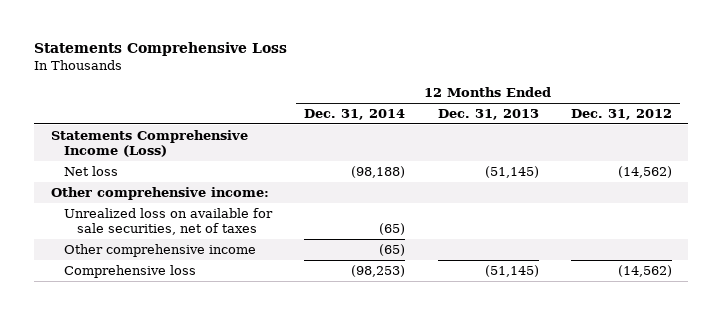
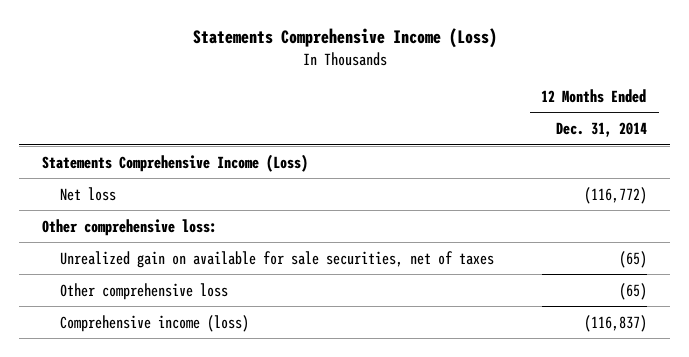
- Statements Comprehensive Loss
+ Statements Comprehensive Income (Loss)
- | 12 Months Ended Dec. 31, 2014 | 12 Months Ended Dec. 31, 2013 | 12 Months Ended Dec. 31, 2012
+ | 12 Months Ended Dec. 31, 2014
- Net loss | (98,188) | (51,145) | (14,562)
- Other comprehensive income:
- Unrealized loss on available for sale securities, net of taxes | (65) | |
- Other comprehensive income | (65) | |
- Comprehensive loss | (98,253) | (51,145) | (14,562)
+ Net loss | (116,772)
+ Other comprehensive loss:
+ Unrealized gain on available for sale securities, net of taxes | (65)
+ Other comprehensive loss | (65)
+ Comprehensive income (loss) | (116,837)

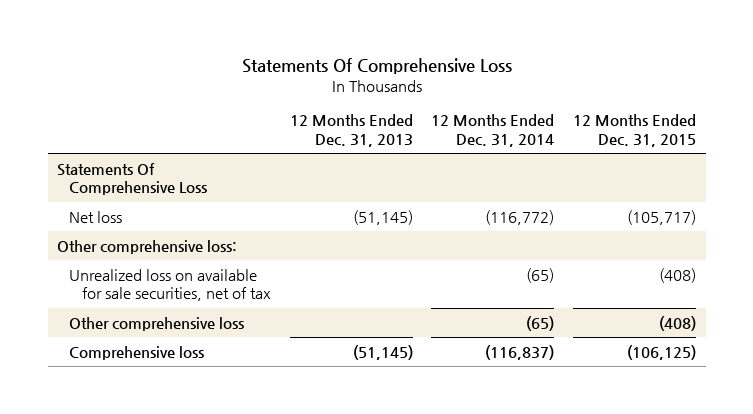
- Statements Comprehensive Income (Loss)
+ Statements Of Comprehensive Loss
- | 12 Months Ended Dec. 31, 2014
+ | 12 Months Ended Dec. 31, 2013 | 12 Months Ended Dec. 31, 2014 | 12 Months Ended Dec. 31, 2015
- Statements Comprehensive Income (Loss)
+ Statements Of Comprehensive Loss
- Unrealized gain on available for sale securities, net of taxes | (65)
+ Unrealized loss on available for sale securities, net of tax | | (65) | (408)
- Comprehensive income (loss) | (116,837)
+ Comprehensive loss | (51,145) | (116,837) | (106,125)

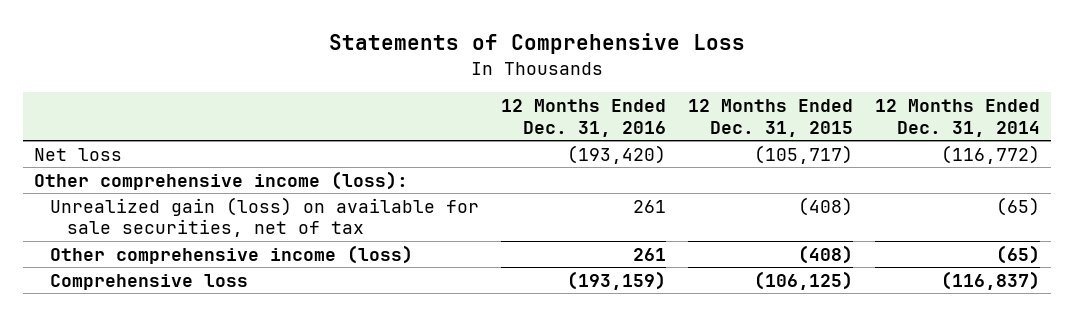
- Statements Of Comprehensive Loss
+ Statements of Comprehensive Loss
- | 12 Months Ended Dec. 31, 2013 | 12 Months Ended Dec. 31, 2014 | 12 Months Ended Dec. 31, 2015
+ | 12 Months Ended Dec. 31, 2016 | 12 Months Ended Dec. 31, 2015 | 12 Months Ended Dec. 31, 2014
- Statements Of Comprehensive Loss
- Other comprehensive loss:
- Unrealized loss on available for sale securities, net of tax | | (65) | (408)
- Other comprehensive loss | | (65) | (408)
+ Other comprehensive income (loss):
+ Unrealized gain (loss) on available for sale securities, net of tax | 261 | (408) | (65)
+ Other comprehensive income (loss) | 261 | (408) | (65)

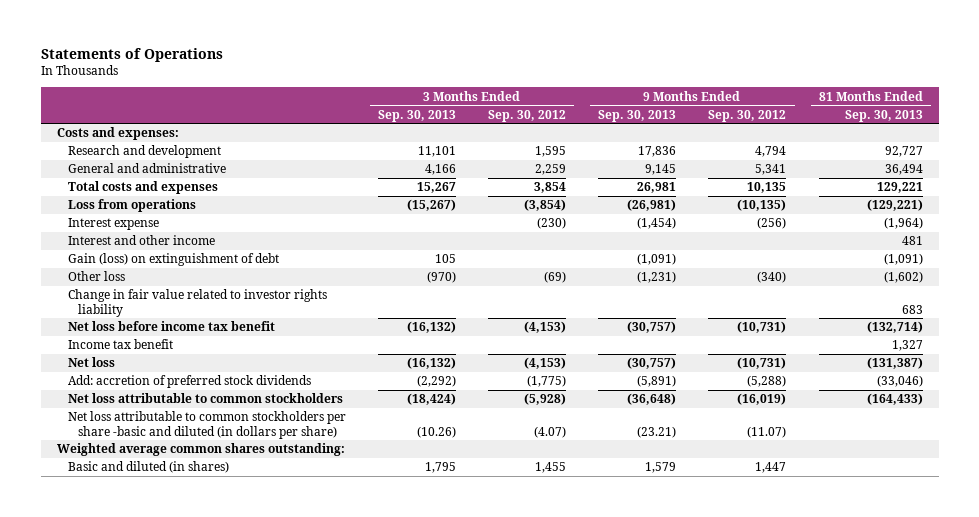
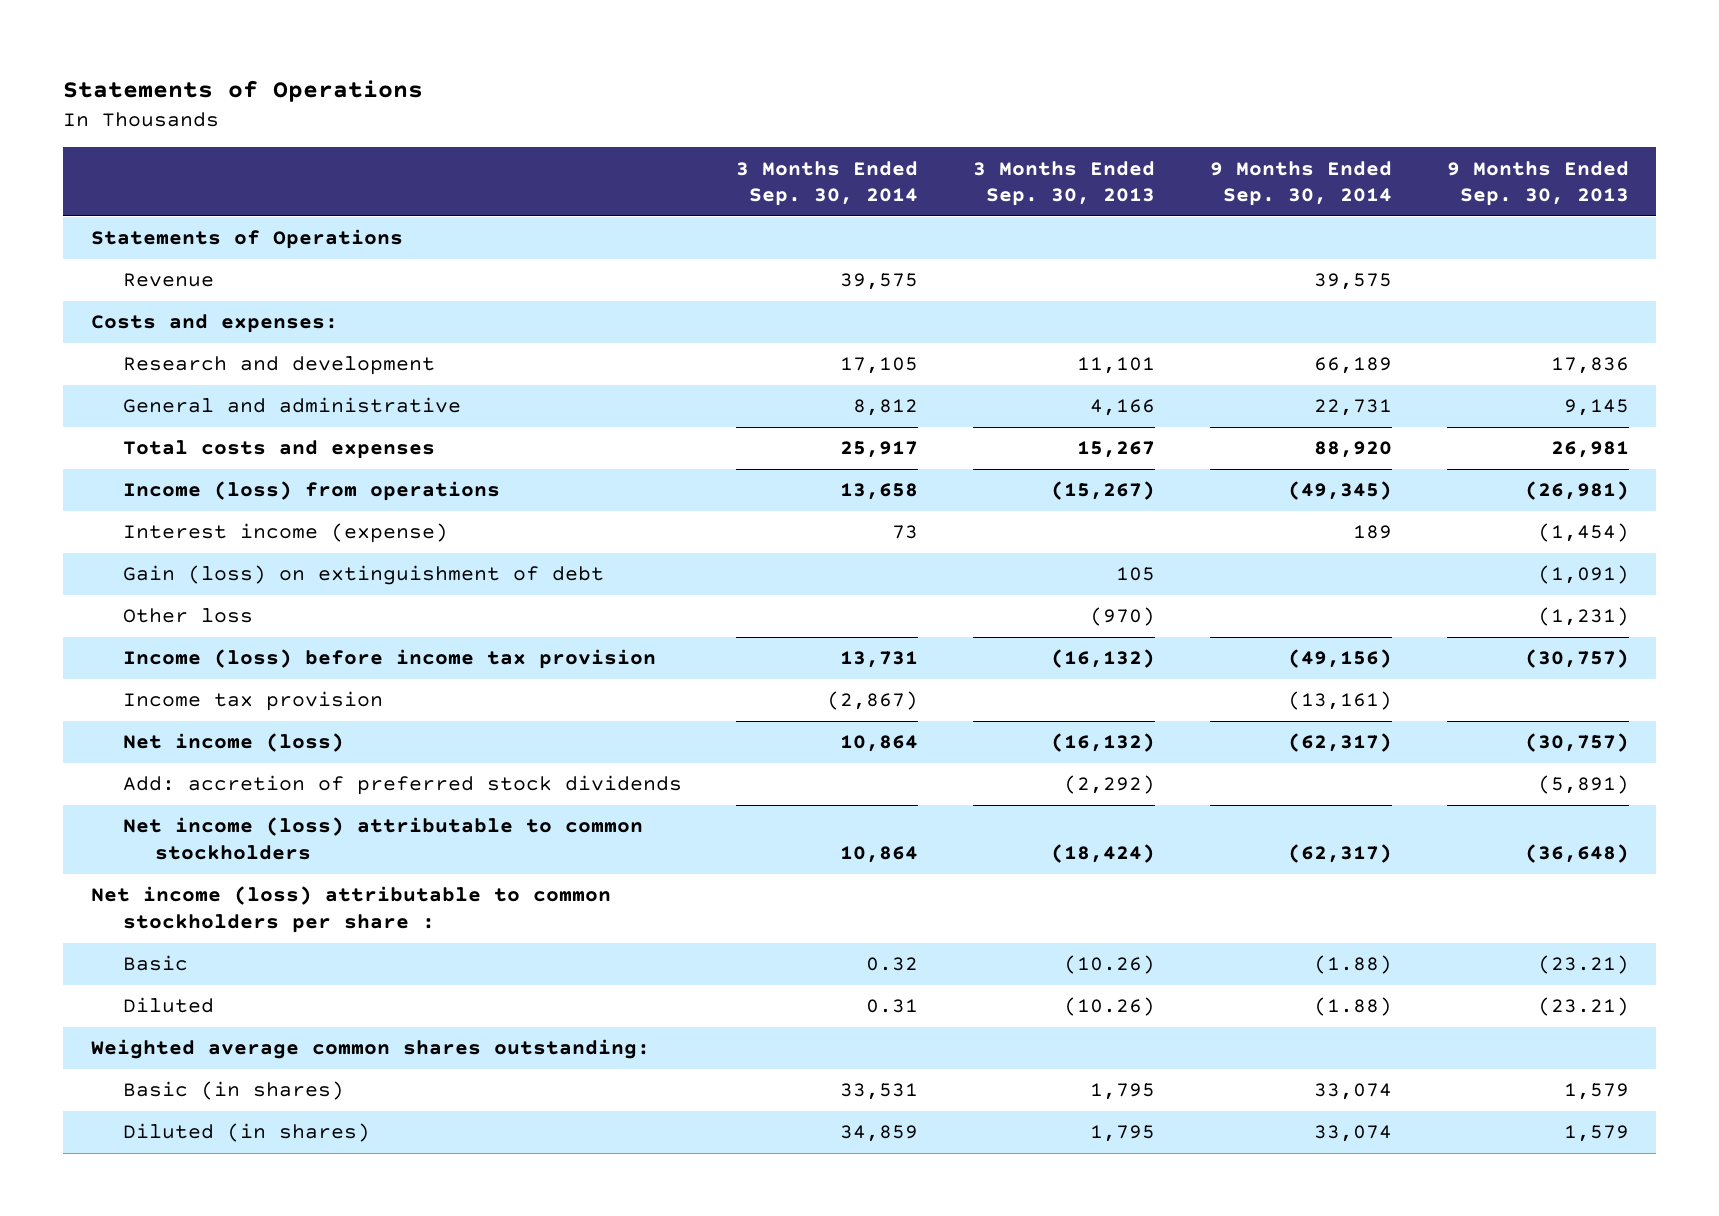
- | 3 Months Ended Sep. 30, 2013 | 3 Months Ended Sep. 30, 2012 | 9 Months Ended Sep. 30, 2013 | 9 Months Ended Sep. 30, 2012 | 81 Months Ended Sep. 30, 2013
+ | 3 Months Ended Sep. 30, 2014 | 3 Months Ended Sep. 30, 2013 | 9 Months Ended Sep. 30, 2014 | 9 Months Ended Sep. 30, 2013
+ Statements of Operations
+ Revenue | 39,575 | | 39,575 |
- Loss from operations | (15,267) | (3,854) | (26,981) | (10,135) | (129,221)
- Interest expense | | (230) | (1,454) | (256) | (1,964)
- Interest and other income | | | | | 481
+ Income (loss) from operations | 13,658 | (15,267) | (49,345) | (26,981)
+ Interest income (expense) | 73 | | 189 | (1,454)
- Change in fair value related to investor rights liability | | | | | 683
- Net loss before income tax benefit | (16,132) | (4,153) | (30,757) | (10,731) | (132,714)
- Income tax benefit | | | | | 1,327
- Net loss | (16,132) | (4,153) | (30,757) | (10,731) | (131,387)
+ Income (loss) before income tax provision | 13,731 | (16,132) | (49,156) | (30,757)
+ Income tax provision | (2,867) | | (13,161) |
+ Net income (loss) | 10,864 | (16,132) | (62,317) | (30,757)
- Net loss attributable to common stockholders | (18,424) | (5,928) | (36,648) | (16,019) | (164,433)
- Net loss attributable to common stockholders per share -basic and diluted (in dollars per share) | (10.26) | (4.07) | (23.21) | (11.07) |
+ Net income (loss) attributable to common stockholders | 10,864 | (18,424) | (62,317) | (36,648)
+ Net income (loss) attributable to common stockholders per share :
+ Basic | 0.32 | (10.26) | (1.88) | (23.21)
+ Diluted | 0.31 | (10.26) | (1.88) | (23.21)
- Basic and diluted (in shares) | 1,795 | 1,455 | 1,579 | 1,447 |
+ Basic (in shares) | 33,531 | 1,795 | 33,074 | 1,579
+ Diluted (in shares) | 34,859 | 1,795 | 33,074 | 1,579

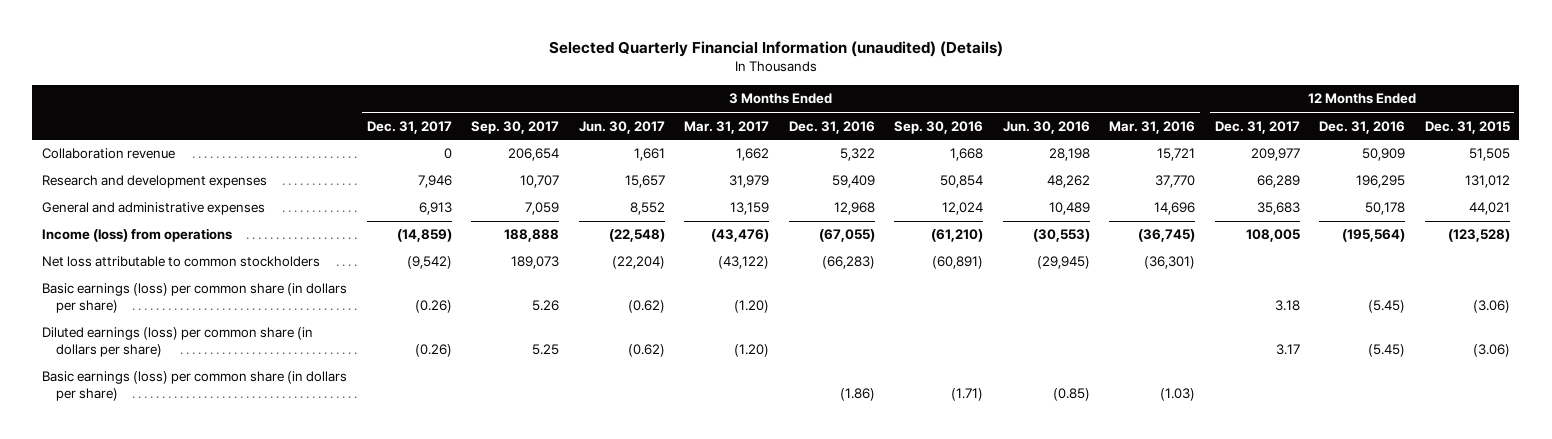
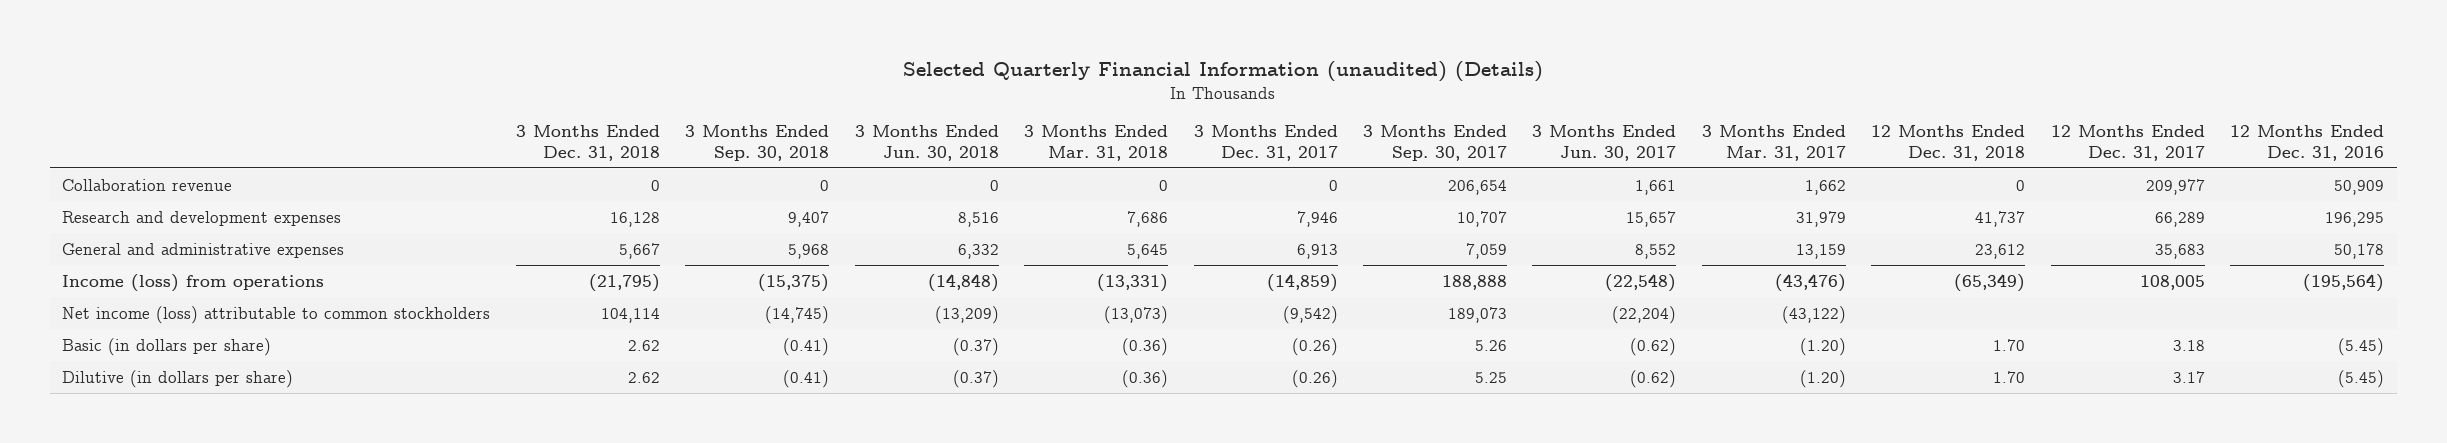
- | 3 Months Ended Dec. 31, 2017 | 3 Months Ended Sep. 30, 2017 | 3 Months Ended Jun. 30, 2017 | 3 Months Ended Mar. 31, 2017 | 3 Months Ended Dec. 31, 2016 | 3 Months Ended Sep. 30, 2016 | 3 Months Ended Jun. 30, 2016 | 3 Months Ended Mar. 31, 2016 | 12 Months Ended Dec. 31, 2017 | 12 Months Ended Dec. 31, 2016 | 12 Months Ended Dec. 31, 2015
+ | 3 Months Ended Dec. 31, 2018 | 3 Months Ended Sep. 30, 2018 | 3 Months Ended Jun. 30, 2018 | 3 Months Ended Mar. 31, 2018 | 3 Months Ended Dec. 31, 2017 | 3 Months Ended Sep. 30, 2017 | 3 Months Ended Jun. 30, 2017 | 3 Months Ended Mar. 31, 2017 | 12 Months Ended Dec. 31, 2018 | 12 Months Ended Dec. 31, 2017 | 12 Months Ended Dec. 31, 2016
- Net loss attributable to common stockholders | (9,542) | 189,073 | (22,204) | (43,122) | (66,283) | (60,891) | (29,945) | (36,301) | | |
- Basic earnings (loss) per common share (in dollars per share) | (0.26) | 5.26 | (0.62) | (1.20) | | | | | 3.18 | (5.45) | (3.06)
- Diluted earnings (loss) per common share (in dollars per share) | (0.26) | 5.25 | (0.62) | (1.20) | | | | | 3.17 | (5.45) | (3.06)
- Basic earnings (loss) per common share (in dollars per share) | | | | | (1.86) | (1.71) | (0.85) | (1.03) | | |
+ Net income (loss) attributable to common stockholders | 104,114 | (14,745) | (13,209) | (13,073) | (9,542) | 189,073 | (22,204) | (43,122) | | |
+ Basic (in dollars per share) | 2.62 | (0.41) | (0.37) | (0.36) | (0.26) | 5.26 | (0.62) | (1.20) | 1.70 | 3.18 | (5.45)
+ Dilutive (in dollars per share) | 2.62 | (0.41) | (0.37) | (0.36) | (0.26) | 5.25 | (0.62) | (1.20) | 1.70 | 3.17 | (5.45)

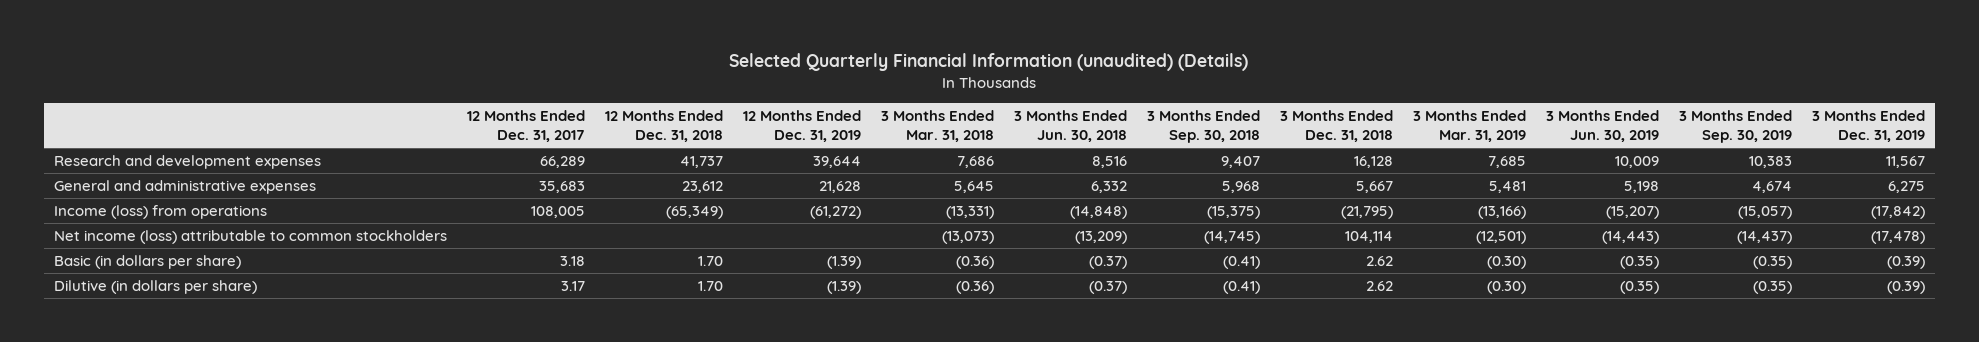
- | 3 Months Ended Dec. 31, 2018 | 3 Months Ended Sep. 30, 2018 | 3 Months Ended Jun. 30, 2018 | 3 Months Ended Mar. 31, 2018 | 3 Months Ended Dec. 31, 2017 | 3 Months Ended Sep. 30, 2017 | 3 Months Ended Jun. 30, 2017 | 3 Months Ended Mar. 31, 2017 | 12 Months Ended Dec. 31, 2018 | 12 Months Ended Dec. 31, 2017 | 12 Months Ended Dec. 31, 2016
+ | 12 Months Ended Dec. 31, 2017 | 12 Months Ended Dec. 31, 2018 | 12 Months Ended Dec. 31, 2019 | 3 Months Ended Mar. 31, 2018 | 3 Months Ended Jun. 30, 2018 | 3 Months Ended Sep. 30, 2018 | 3 Months Ended Dec. 31, 2018 | 3 Months Ended Mar. 31, 2019 | 3 Months Ended Jun. 30, 2019 | 3 Months Ended Sep. 30, 2019 | 3 Months Ended Dec. 31, 2019
- Collaboration revenue | 0 | 0 | 0 | 0 | 0 | 206,654 | 1,661 | 1,662 | 0 | 209,977 | 50,909

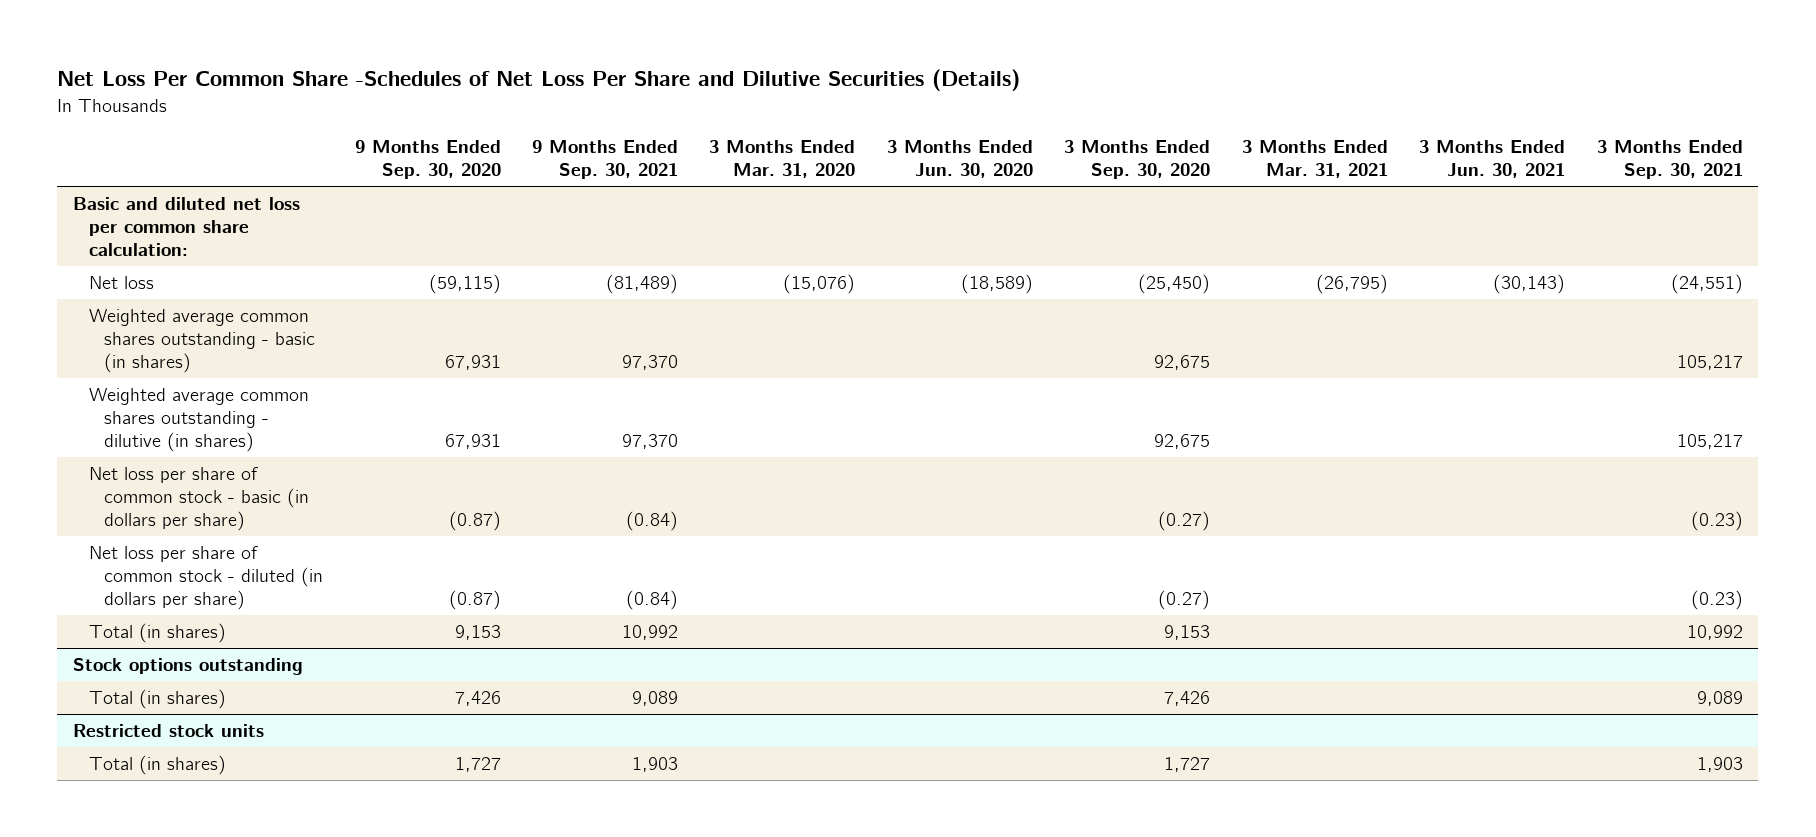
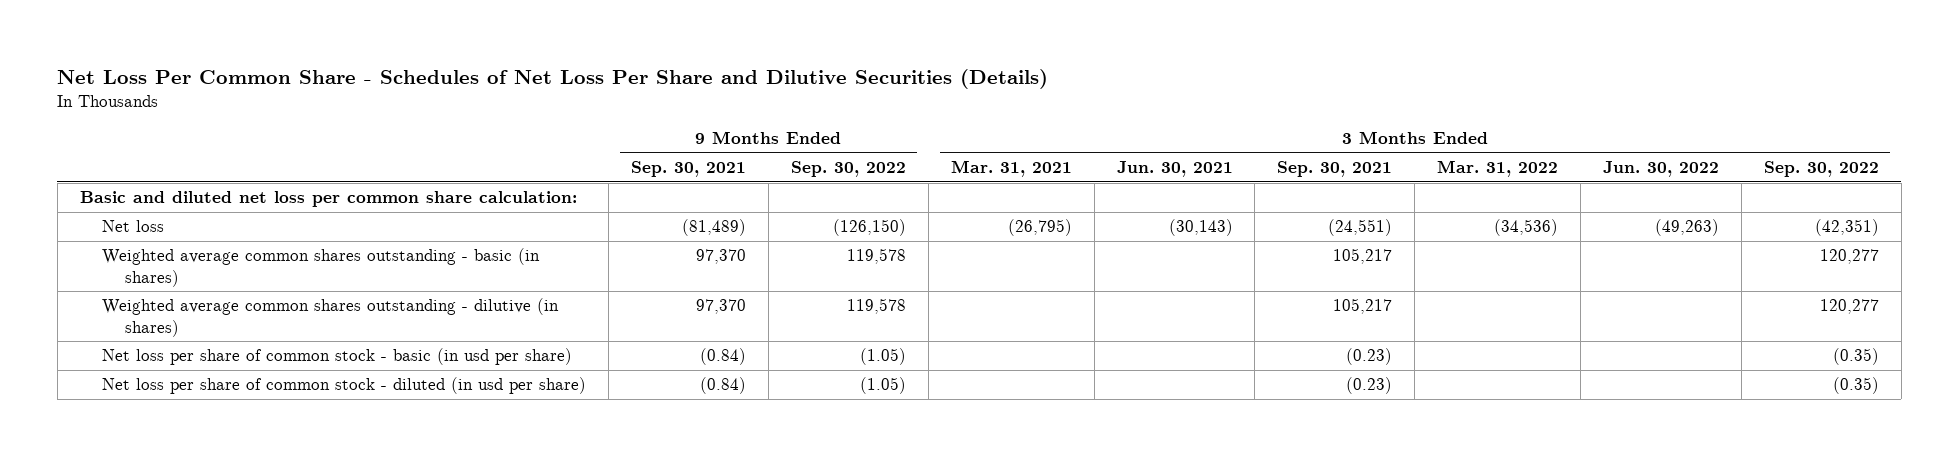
- Net Loss Per Common Share -Schedules of Net Loss Per Share and Dilutive Securities (Details)
+ Net Loss Per Common Share - Schedules of Net Loss Per Share and Dilutive Securities (Details)
- | 9 Months Ended Sep. 30, 2020 | 9 Months Ended Sep. 30, 2021 | 3 Months Ended Mar. 31, 2020 | 3 Months Ended Jun. 30, 2020 | 3 Months Ended Sep. 30, 2020 | 3 Months Ended Mar. 31, 2021 | 3 Months Ended Jun. 30, 2021 | 3 Months Ended Sep. 30, 2021
+ | 9 Months Ended Sep. 30, 2021 | 9 Months Ended Sep. 30, 2022 | 3 Months Ended Mar. 31, 2021 | 3 Months Ended Jun. 30, 2021 | 3 Months Ended Sep. 30, 2021 | 3 Months Ended Mar. 31, 2022 | 3 Months Ended Jun. 30, 2022 | 3 Months Ended Sep. 30, 2022
- Net loss per share of common stock - basic (in dollars per share) | (0.87) | (0.84) | | | (0.27) | | | (0.23)
- Net loss per share of common stock - diluted (in dollars per share) | (0.87) | (0.84) | | | (0.27) | | | (0.23)
- Total (in shares) | 9,153 | 10,992 | | | 9,153 | | | 10,992
- Stock options outstanding
- Total (in shares) | 7,426 | 9,089 | | | 7,426 | | | 9,089
- Restricted stock units
- Total (in shares) | 1,727 | 1,903 | | | 1,727 | | | 1,903
+ Net loss per share of common stock - basic (in usd per share) | (0.84) | (1.05) | | | (0.23) | | | (0.35)
+ Net loss per share of common stock - diluted (in usd per share) | (0.84) | (1.05) | | | (0.23) | | | (0.35)

